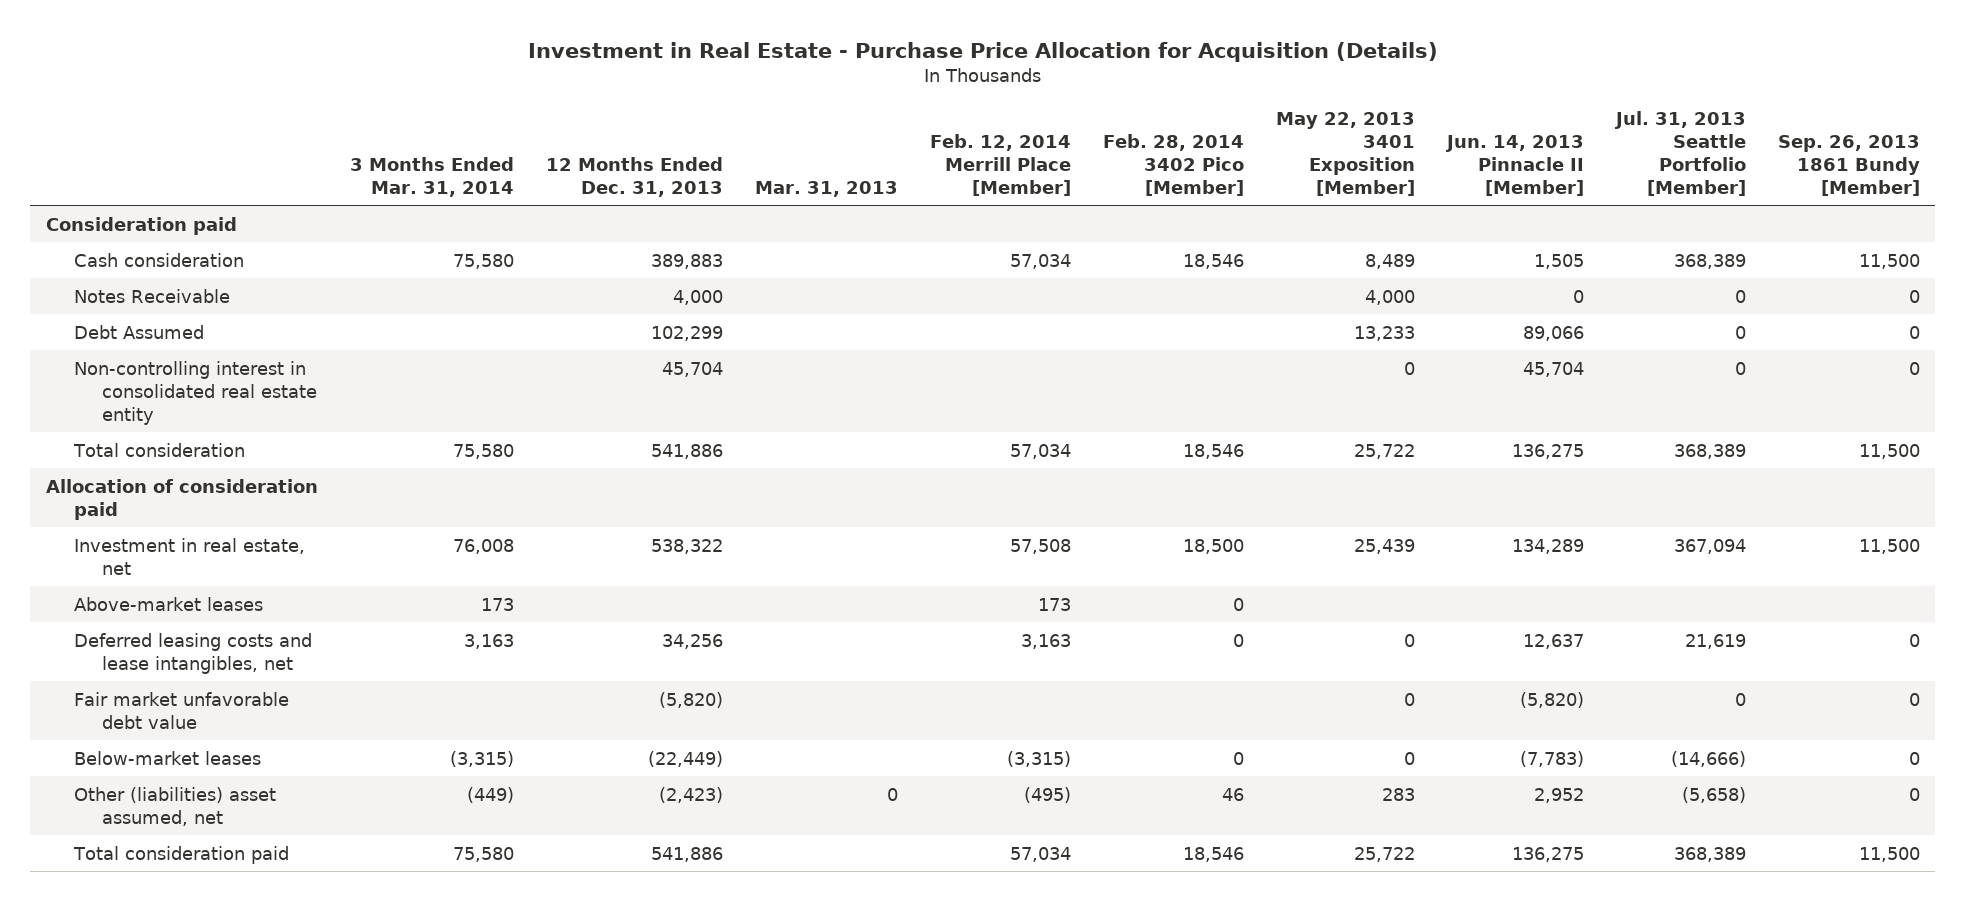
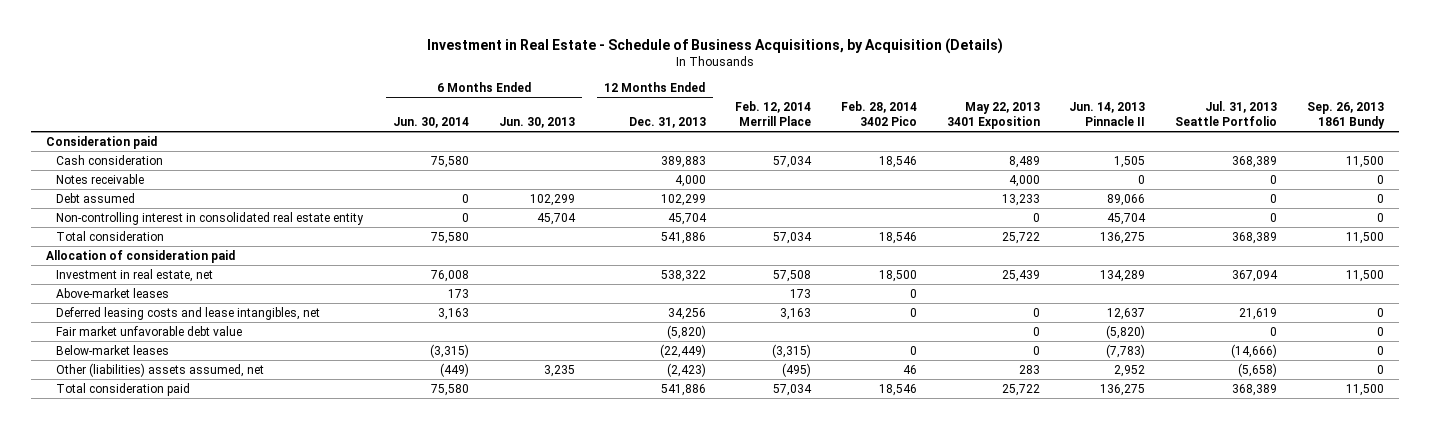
- Investment in Real Estate - Purchase Price Allocation for Acquisition (Details)
+ Investment in Real Estate - Schedule of Business Acquisitions, by Acquisition (Details)
- | 3 Months Ended Mar. 31, 2014 | 12 Months Ended Dec. 31, 2013 | Mar. 31, 2013 | Feb. 12, 2014 Merrill Place [Member] | Feb. 28, 2014 3402 Pico [Member] | May 22, 2013 3401 Exposition [Member] | Jun. 14, 2013 Pinnacle II [Member] | Jul. 31, 2013 Seattle Portfolio [Member] | Sep. 26, 2013 1861 Bundy [Member]
+ | 6 Months Ended Jun. 30, 2014 | 6 Months Ended Jun. 30, 2013 | 12 Months Ended Dec. 31, 2013 | Feb. 12, 2014 Merrill Place | Feb. 28, 2014 3402 Pico | May 22, 2013 3401 Exposition | Jun. 14, 2013 Pinnacle II | Jul. 31, 2013 Seattle Portfolio | Sep. 26, 2013 1861 Bundy
- Notes Receivable | | 4,000 | | | | 4,000 | 0 | 0 | 0
- Debt Assumed | | 102,299 | | | | 13,233 | 89,066 | 0 | 0
+ Notes receivable | | | 4,000 | | | 4,000 | 0 | 0 | 0
+ Debt assumed | 0 | 102,299 | 102,299 | | | 13,233 | 89,066 | 0 | 0
- Other (liabilities) asset assumed, net | (449) | (2,423) | 0 | (495) | 46 | 283 | 2,952 | (5,658) | 0
+ Other (liabilities) assets assumed, net | (449) | 3,235 | (2,423) | (495) | 46 | 283 | 2,952 | (5,658) | 0

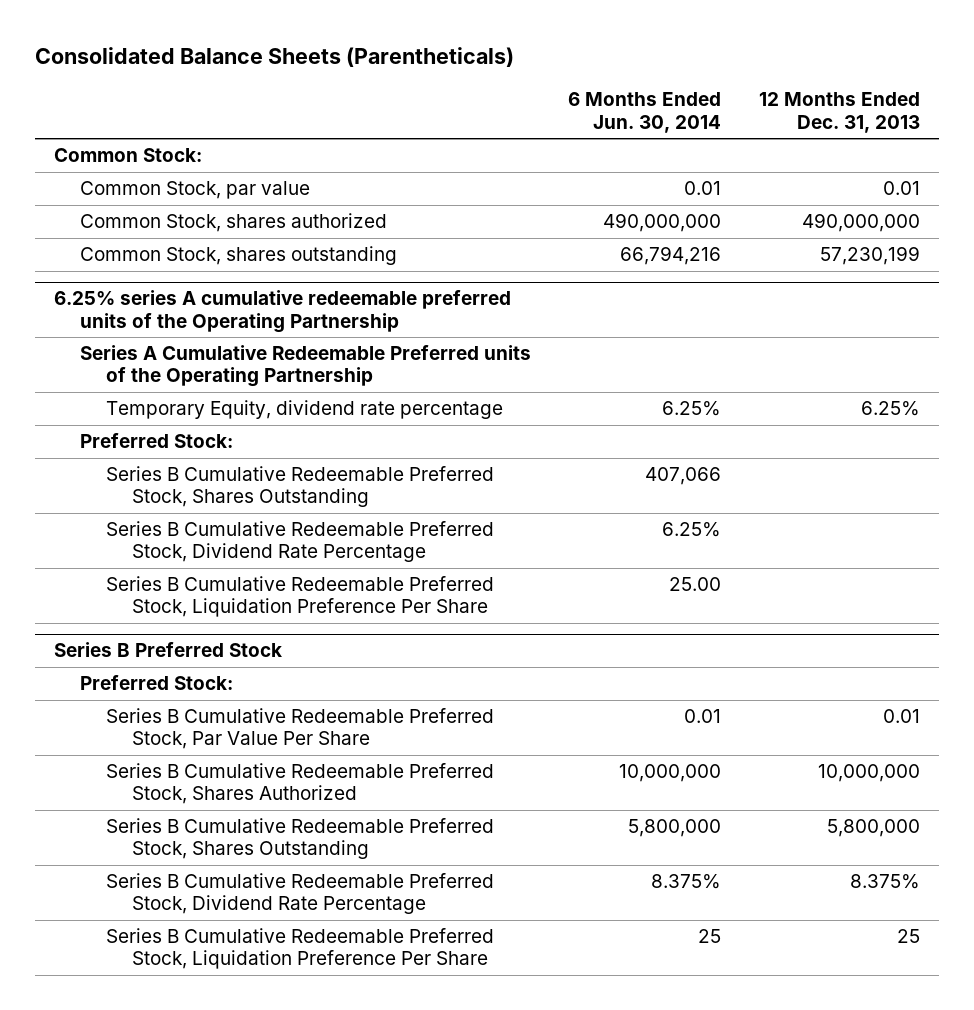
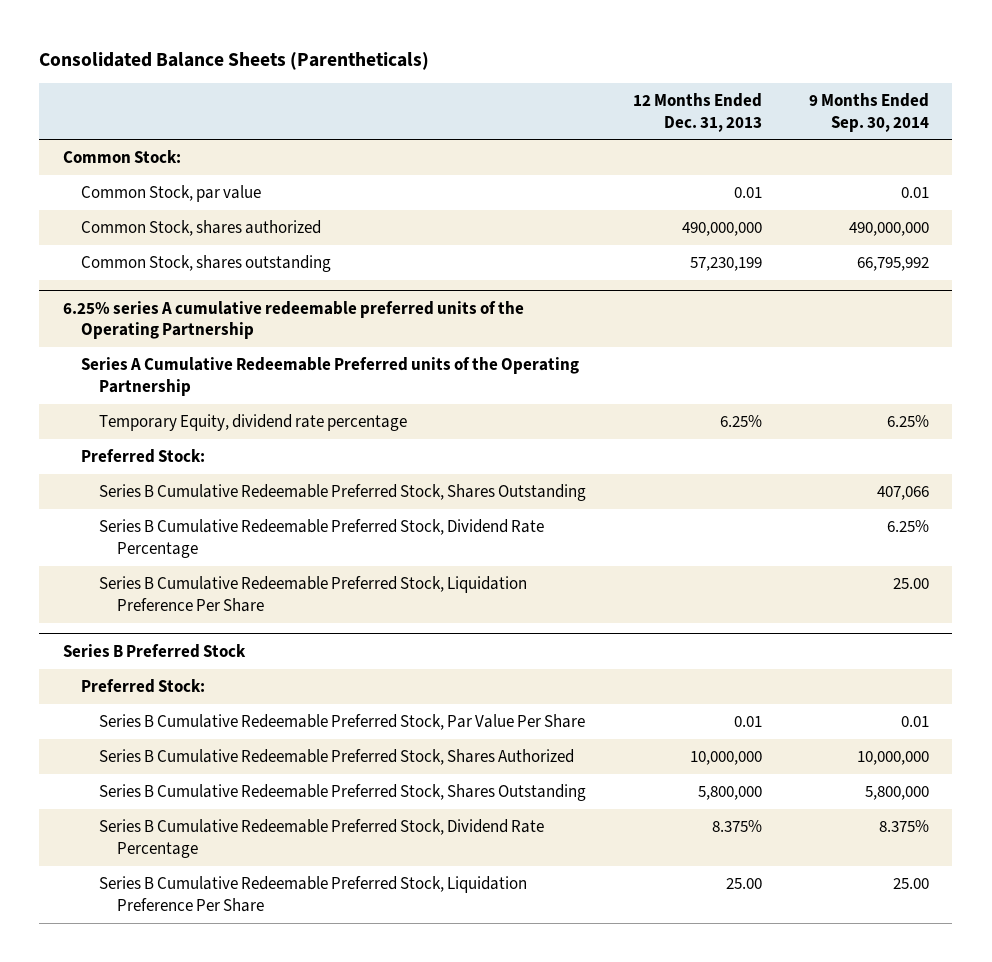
- | 6 Months Ended Jun. 30, 2014 | 12 Months Ended Dec. 31, 2013
+ | 12 Months Ended Dec. 31, 2013 | 9 Months Ended Sep. 30, 2014
@ Series B Preferred Stock
- Series B Cumulative Redeemable Preferred Stock, Liquidation Preference Per Share | 25 | 25
+ Series B Cumulative Redeemable Preferred Stock, Liquidation Preference Per Share | 25.00 | 25.00

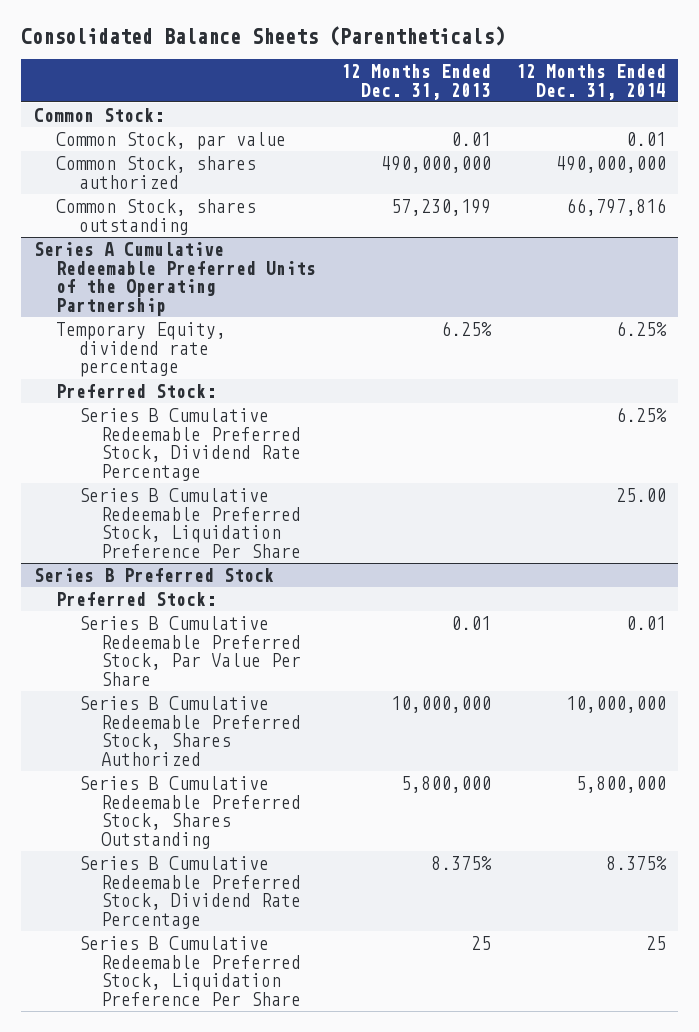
- | 12 Months Ended Dec. 31, 2013 | 9 Months Ended Sep. 30, 2014
+ | 12 Months Ended Dec. 31, 2013 | 12 Months Ended Dec. 31, 2014
- 6.25% series A cumulative redeemable preferred units of the Operating Partnership
- Series A Cumulative Redeemable Preferred units of the Operating Partnership
+ Series A Cumulative Redeemable Preferred Units of the Operating Partnership
- Series B Cumulative Redeemable Preferred Stock, Shares Outstanding | | 407,066
@ Series B Preferred Stock
- Series B Cumulative Redeemable Preferred Stock, Liquidation Preference Per Share | 25.00 | 25.00
+ Series B Cumulative Redeemable Preferred Stock, Liquidation Preference Per Share | 25 | 25

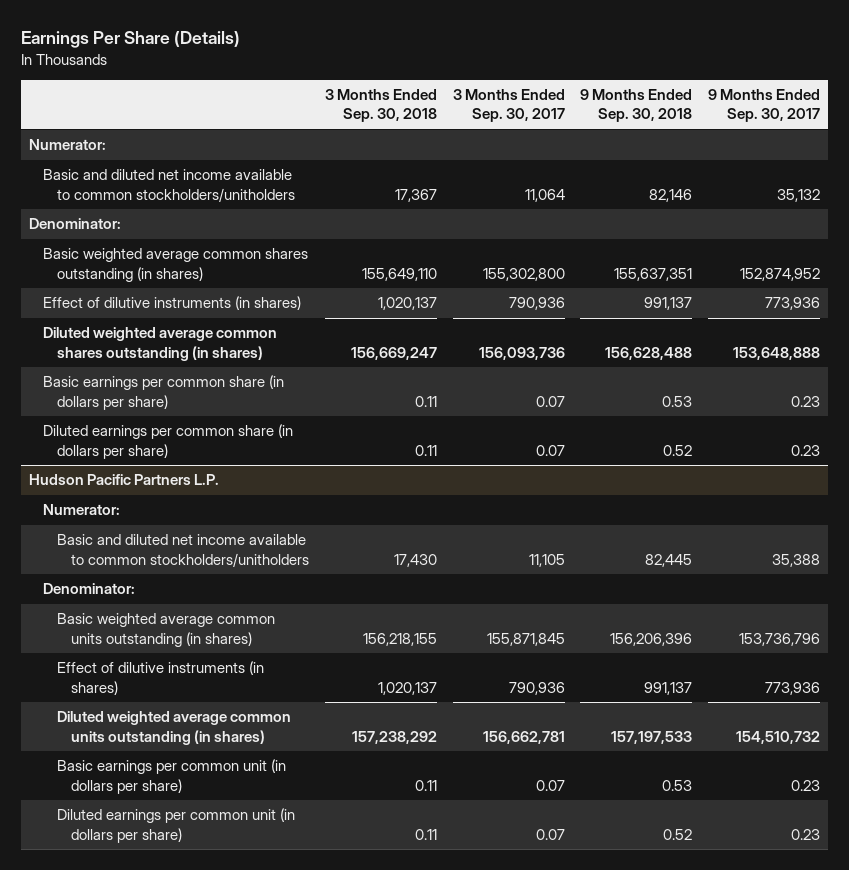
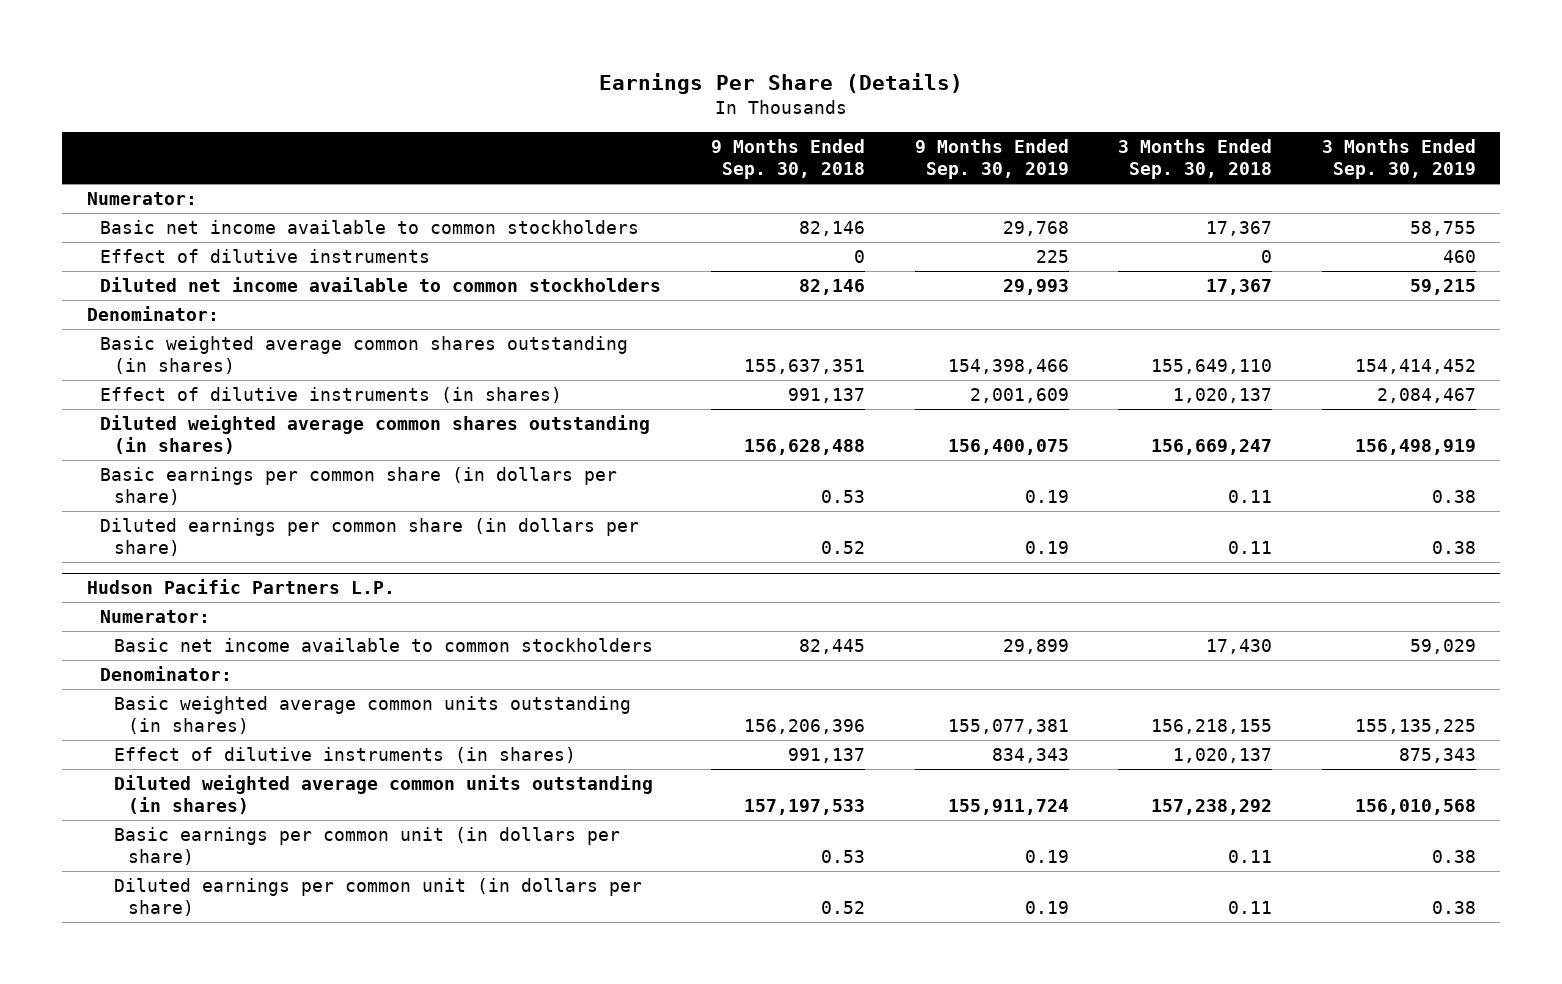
- | 3 Months Ended Sep. 30, 2018 | 3 Months Ended Sep. 30, 2017 | 9 Months Ended Sep. 30, 2018 | 9 Months Ended Sep. 30, 2017
+ | 9 Months Ended Sep. 30, 2018 | 9 Months Ended Sep. 30, 2019 | 3 Months Ended Sep. 30, 2018 | 3 Months Ended Sep. 30, 2019
- Basic and diluted net income available to common stockholders/unitholders | 17,367 | 11,064 | 82,146 | 35,132
+ Basic net income available to common stockholders | 82,146 | 29,768 | 17,367 | 58,755
+ Effect of dilutive instruments | 0 | 225 | 0 | 460
+ Diluted net income available to common stockholders | 82,146 | 29,993 | 17,367 | 59,215
@ Hudson Pacific Partners L.P.
- Basic and diluted net income available to common stockholders/unitholders | 17,430 | 11,105 | 82,445 | 35,388
+ Basic net income available to common stockholders | 82,445 | 29,899 | 17,430 | 59,029

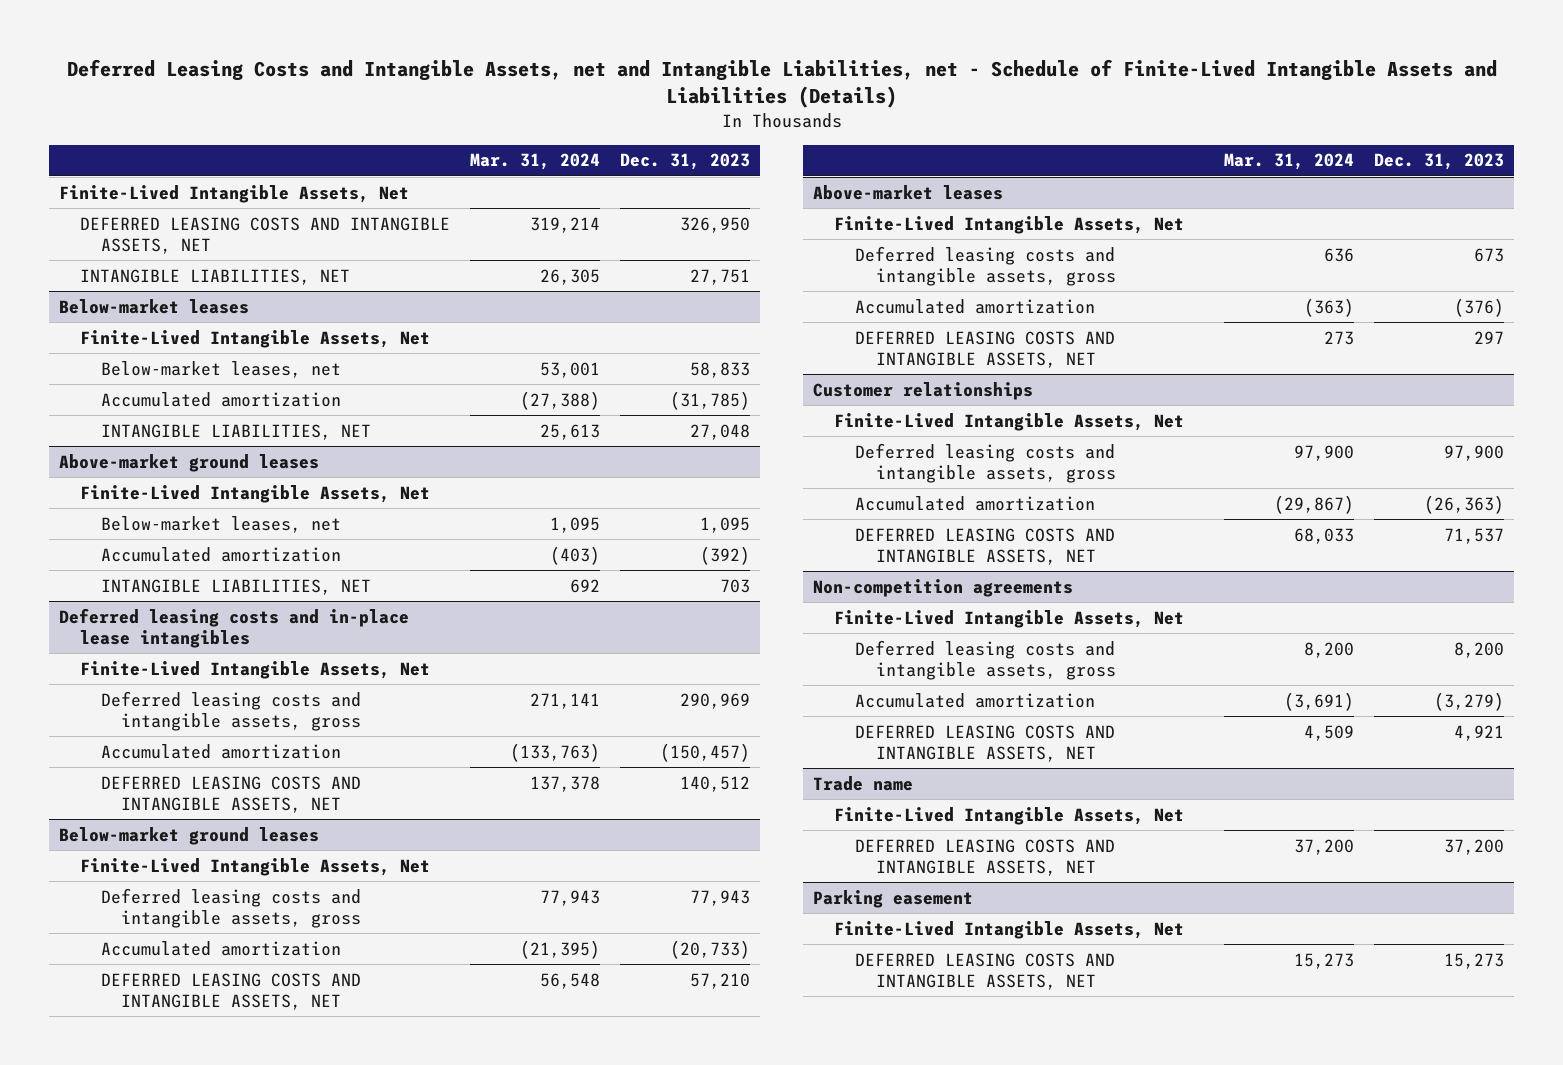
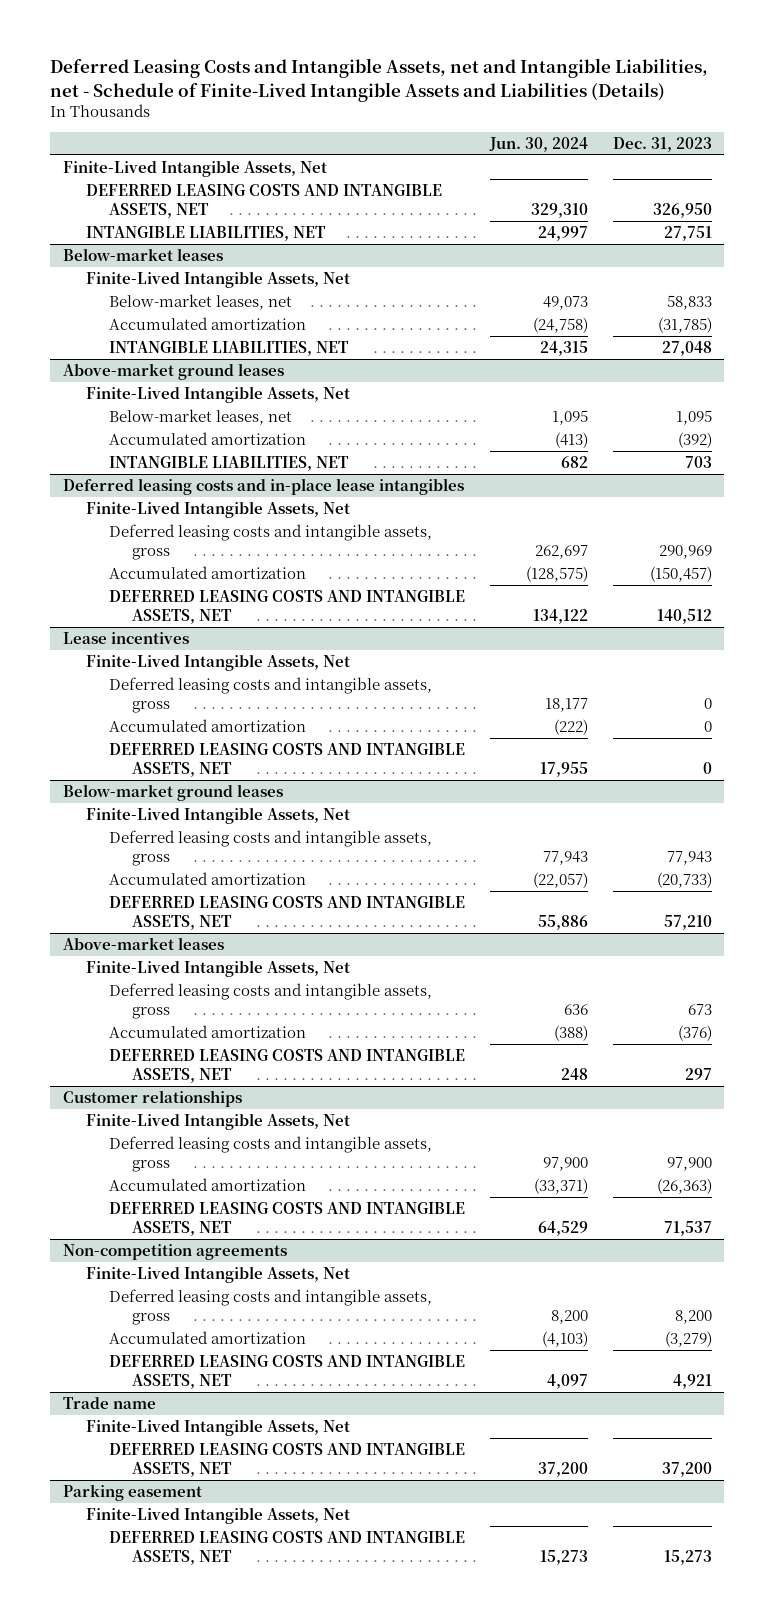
- | Mar. 31, 2024 | Dec. 31, 2023
+ | Jun. 30, 2024 | Dec. 31, 2023
+ Lease incentives
+ Finite-Lived Intangible Assets, Net
+ Deferred leasing costs and intangible assets, gross | 18,177 | 0
+ Accumulated amortization | (222) | 0
+ DEFERRED LEASING COSTS AND INTANGIBLE ASSETS, NET | 17,955 | 0

